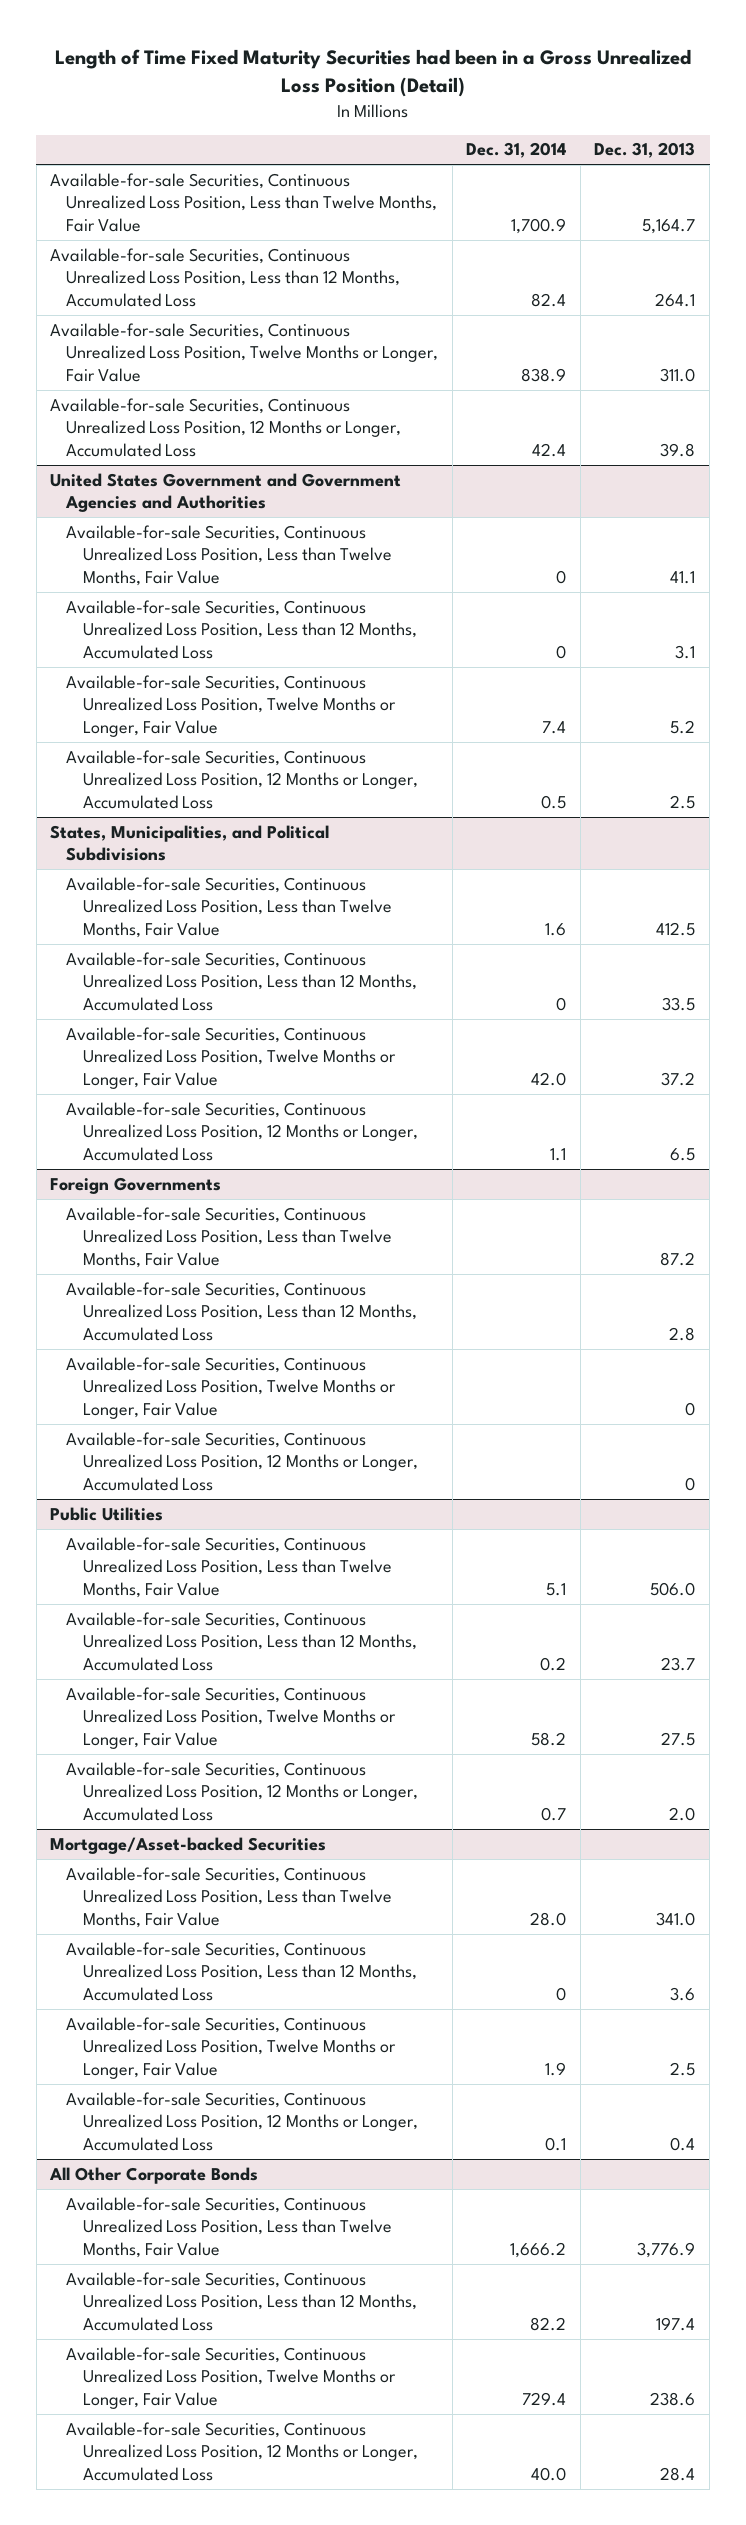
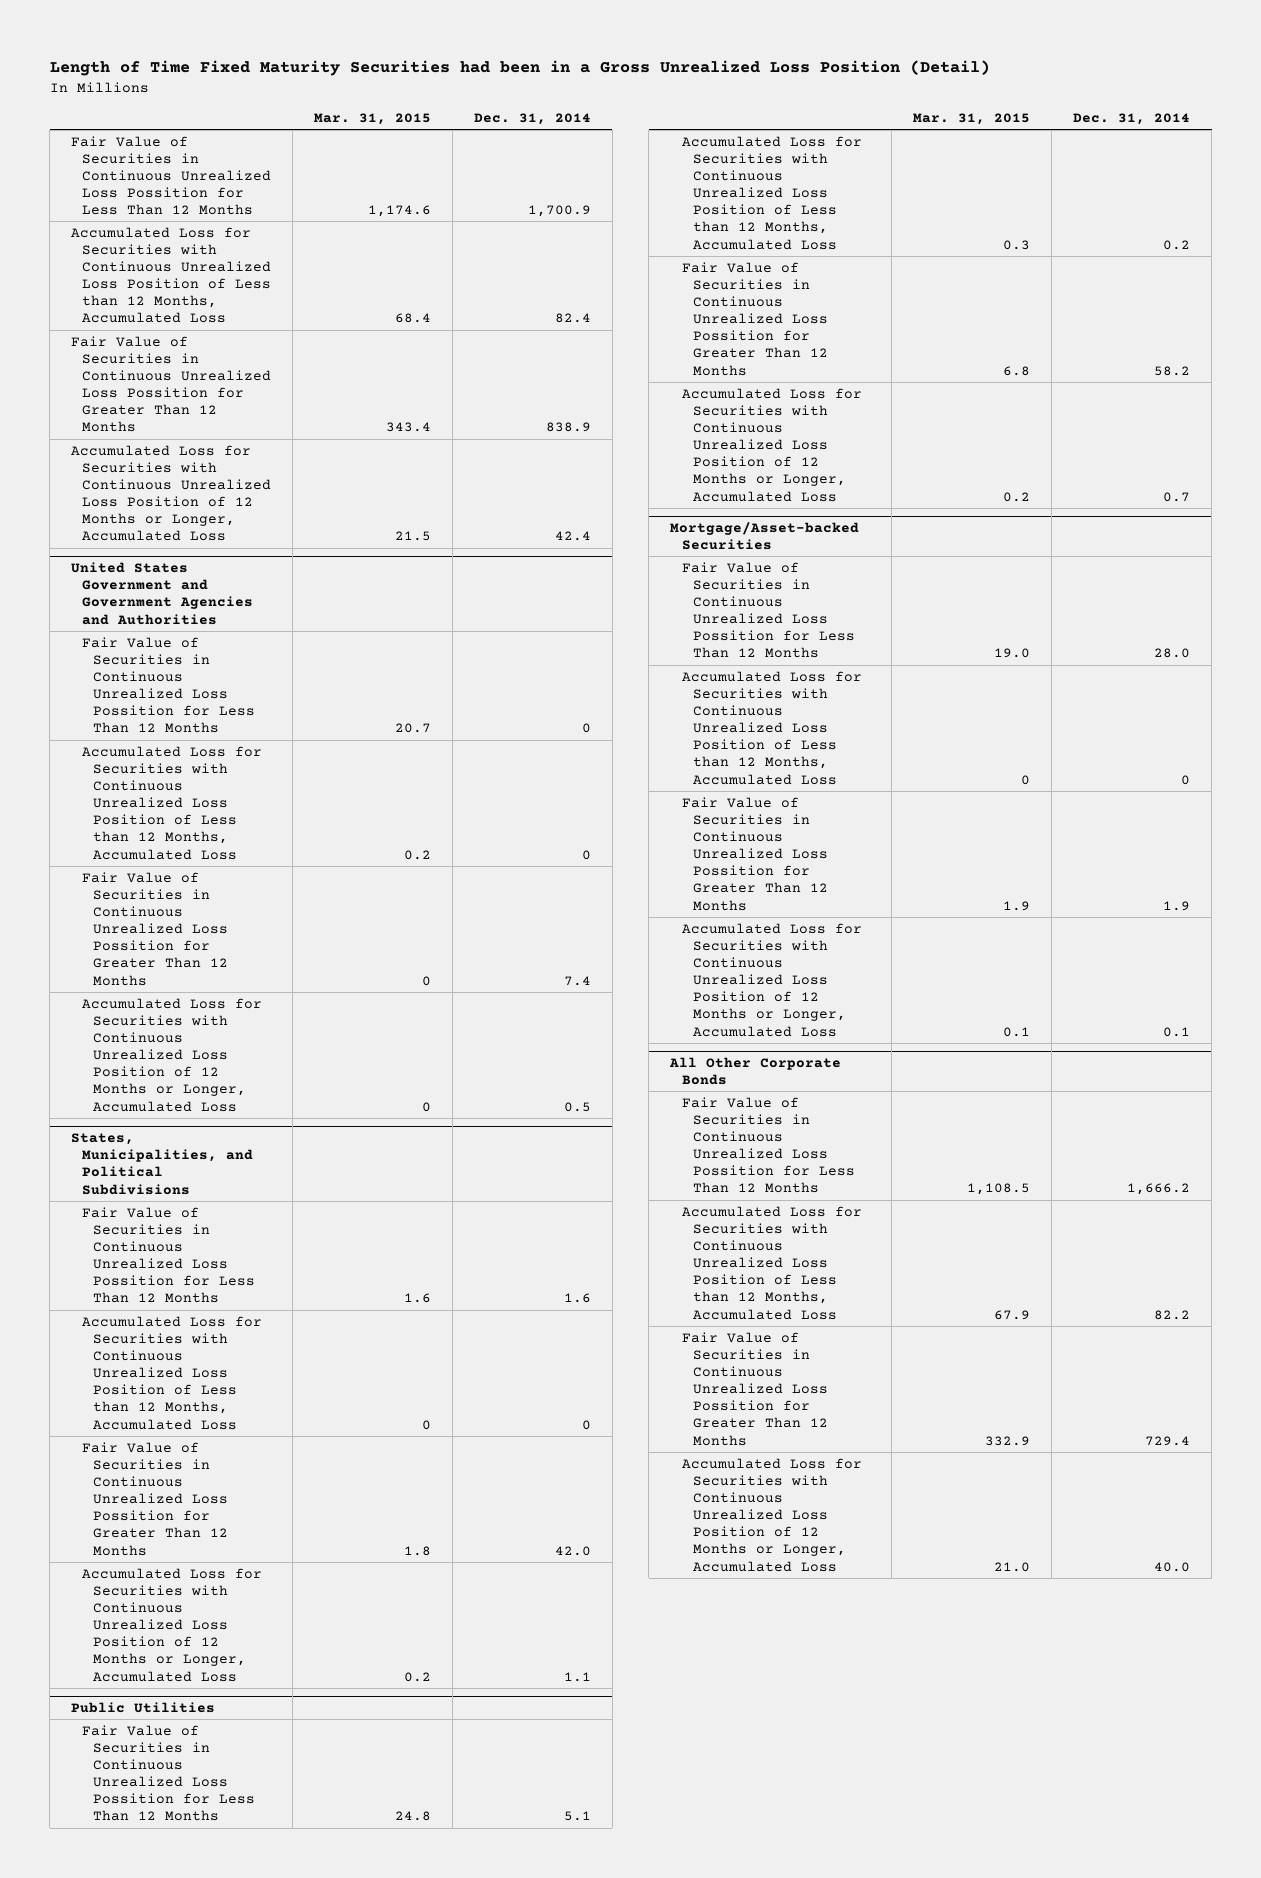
- | Dec. 31, 2014 | Dec. 31, 2013
+ | Mar. 31, 2015 | Dec. 31, 2014
- Available-for-sale Securities, Continuous Unrealized Loss Position, Less than Twelve Months, Fair Value | 1,700.9 | 5,164.7
- Available-for-sale Securities, Continuous Unrealized Loss Position, Less than 12 Months, Accumulated Loss | 82.4 | 264.1
- Available-for-sale Securities, Continuous Unrealized Loss Position, Twelve Months or Longer, Fair Value | 838.9 | 311.0
- Available-for-sale Securities, Continuous Unrealized Loss Position, 12 Months or Longer, Accumulated Loss | 42.4 | 39.8
+ Fair Value of Securities in Continuous Unrealized Loss Possition for Less Than 12 Months | 1,174.6 | 1,700.9
+ Accumulated Loss for Securities with Continuous Unrealized Loss Position of Less than 12 Months, Accumulated Loss | 68.4 | 82.4
+ Fair Value of Securities in Continuous Unrealized Loss Possition for Greater Than 12 Months | 343.4 | 838.9
+ Accumulated Loss for Securities with Continuous Unrealized Loss Position of 12 Months or Longer, Accumulated Loss | 21.5 | 42.4
@ United States Government and Government Agencies and Authorities
- Available-for-sale Securities, Continuous Unrealized Loss Position, Less than Twelve Months, Fair Value | 0 | 41.1
- Available-for-sale Securities, Continuous Unrealized Loss Position, Less than 12 Months, Accumulated Loss | 0 | 3.1
- Available-for-sale Securities, Continuous Unrealized Loss Position, Twelve Months or Longer, Fair Value | 7.4 | 5.2
- Available-for-sale Securities, Continuous Unrealized Loss Position, 12 Months or Longer, Accumulated Loss | 0.5 | 2.5
+ Fair Value of Securities in Continuous Unrealized Loss Possition for Less Than 12 Months | 20.7 | 0
+ Accumulated Loss for Securities with Continuous Unrealized Loss Position of Less than 12 Months, Accumulated Loss | 0.2 | 0
+ Fair Value of Securities in Continuous Unrealized Loss Possition for Greater Than 12 Months | 0 | 7.4
+ Accumulated Loss for Securities with Continuous Unrealized Loss Position of 12 Months or Longer, Accumulated Loss | 0 | 0.5
@ States, Municipalities, and Political Subdivisions
- Available-for-sale Securities, Continuous Unrealized Loss Position, Less than Twelve Months, Fair Value | 1.6 | 412.5
- Available-for-sale Securities, Continuous Unrealized Loss Position, Less than 12 Months, Accumulated Loss | 0 | 33.5
- Available-for-sale Securities, Continuous Unrealized Loss Position, Twelve Months or Longer, Fair Value | 42.0 | 37.2
- Available-for-sale Securities, Continuous Unrealized Loss Position, 12 Months or Longer, Accumulated Loss | 1.1 | 6.5
- Foreign Governments
- Available-for-sale Securities, Continuous Unrealized Loss Position, Less than Twelve Months, Fair Value | | 87.2
- Available-for-sale Securities, Continuous Unrealized Loss Position, Less than 12 Months, Accumulated Loss | | 2.8
- Available-for-sale Securities, Continuous Unrealized Loss Position, Twelve Months or Longer, Fair Value | | 0
- Available-for-sale Securities, Continuous Unrealized Loss Position, 12 Months or Longer, Accumulated Loss | | 0
@ States, Municipalities, and Political Subdivisions
+ Fair Value of Securities in Continuous Unrealized Loss Possition for Less Than 12 Months | 1.6 | 1.6
+ Accumulated Loss for Securities with Continuous Unrealized Loss Position of Less than 12 Months, Accumulated Loss | 0 | 0
+ Fair Value of Securities in Continuous Unrealized Loss Possition for Greater Than 12 Months | 1.8 | 42.0
+ Accumulated Loss for Securities with Continuous Unrealized Loss Position of 12 Months or Longer, Accumulated Loss | 0.2 | 1.1
@ Public Utilities
- Available-for-sale Securities, Continuous Unrealized Loss Position, Less than Twelve Months, Fair Value | 5.1 | 506.0
- Available-for-sale Securities, Continuous Unrealized Loss Position, Less than 12 Months, Accumulated Loss | 0.2 | 23.7
- Available-for-sale Securities, Continuous Unrealized Loss Position, Twelve Months or Longer, Fair Value | 58.2 | 27.5
- Available-for-sale Securities, Continuous Unrealized Loss Position, 12 Months or Longer, Accumulated Loss | 0.7 | 2.0
+ Fair Value of Securities in Continuous Unrealized Loss Possition for Less Than 12 Months | 24.8 | 5.1
+ Accumulated Loss for Securities with Continuous Unrealized Loss Position of Less than 12 Months, Accumulated Loss | 0.3 | 0.2
+ Fair Value of Securities in Continuous Unrealized Loss Possition for Greater Than 12 Months | 6.8 | 58.2
+ Accumulated Loss for Securities with Continuous Unrealized Loss Position of 12 Months or Longer, Accumulated Loss | 0.2 | 0.7
@ Mortgage/Asset-backed Securities
- Available-for-sale Securities, Continuous Unrealized Loss Position, Less than Twelve Months, Fair Value | 28.0 | 341.0
- Available-for-sale Securities, Continuous Unrealized Loss Position, Less than 12 Months, Accumulated Loss | 0 | 3.6
- Available-for-sale Securities, Continuous Unrealized Loss Position, Twelve Months or Longer, Fair Value | 1.9 | 2.5
- Available-for-sale Securities, Continuous Unrealized Loss Position, 12 Months or Longer, Accumulated Loss | 0.1 | 0.4
+ Fair Value of Securities in Continuous Unrealized Loss Possition for Less Than 12 Months | 19.0 | 28.0
+ Accumulated Loss for Securities with Continuous Unrealized Loss Position of Less than 12 Months, Accumulated Loss | 0 | 0
+ Fair Value of Securities in Continuous Unrealized Loss Possition for Greater Than 12 Months | 1.9 | 1.9
+ Accumulated Loss for Securities with Continuous Unrealized Loss Position of 12 Months or Longer, Accumulated Loss | 0.1 | 0.1
@ All Other Corporate Bonds
- Available-for-sale Securities, Continuous Unrealized Loss Position, Less than Twelve Months, Fair Value | 1,666.2 | 3,776.9
- Available-for-sale Securities, Continuous Unrealized Loss Position, Less than 12 Months, Accumulated Loss | 82.2 | 197.4
- Available-for-sale Securities, Continuous Unrealized Loss Position, Twelve Months or Longer, Fair Value | 729.4 | 238.6
- Available-for-sale Securities, Continuous Unrealized Loss Position, 12 Months or Longer, Accumulated Loss | 40.0 | 28.4
+ Fair Value of Securities in Continuous Unrealized Loss Possition for Less Than 12 Months | 1,108.5 | 1,666.2
+ Accumulated Loss for Securities with Continuous Unrealized Loss Position of Less than 12 Months, Accumulated Loss | 67.9 | 82.2
+ Fair Value of Securities in Continuous Unrealized Loss Possition for Greater Than 12 Months | 332.9 | 729.4
+ Accumulated Loss for Securities with Continuous Unrealized Loss Position of 12 Months or Longer, Accumulated Loss | 21.0 | 40.0

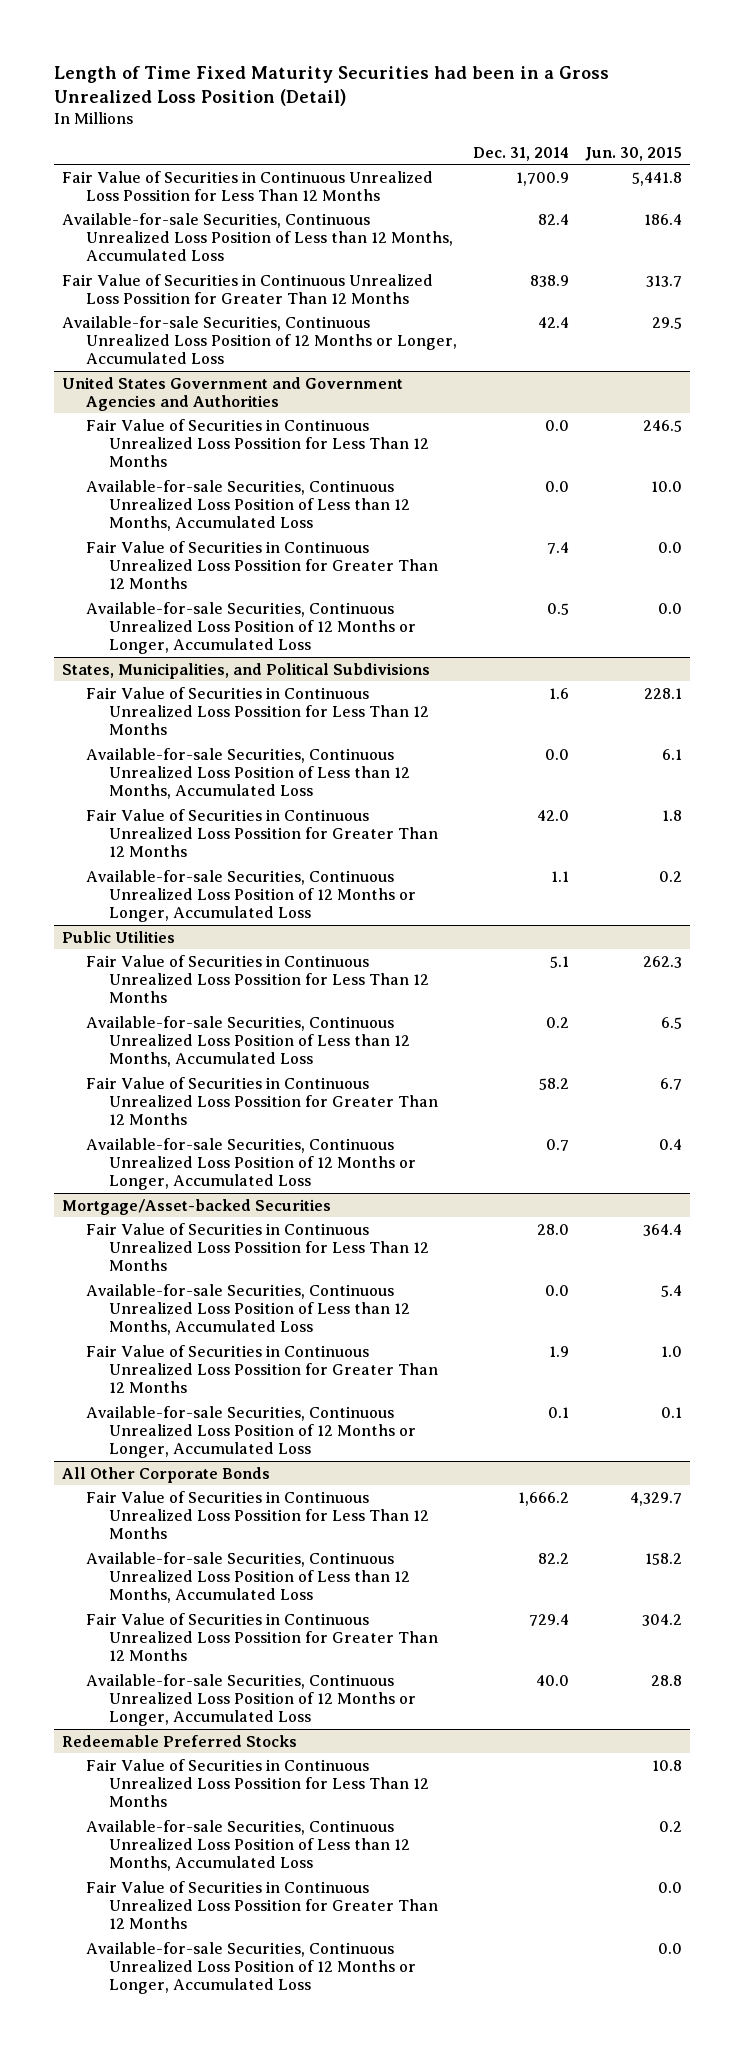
- | Mar. 31, 2015 | Dec. 31, 2014
+ | Dec. 31, 2014 | Jun. 30, 2015
- Accumulated Loss for Securities with Continuous Unrealized Loss Position of Less than 12 Months, Accumulated Loss | 68.4 | 82.4
+ Available-for-sale Securities, Continuous Unrealized Loss Position of Less than 12 Months, Accumulated Loss | 82.4 | 186.4
- Accumulated Loss for Securities with Continuous Unrealized Loss Position of 12 Months or Longer, Accumulated Loss | 21.5 | 42.4
+ Available-for-sale Securities, Continuous Unrealized Loss Position of 12 Months or Longer, Accumulated Loss | 42.4 | 29.5
@ United States Government and Government Agencies and Authorities
- Fair Value of Securities in Continuous Unrealized Loss Possition for Less Than 12 Months | 20.7 | 0
- Accumulated Loss for Securities with Continuous Unrealized Loss Position of Less than 12 Months, Accumulated Loss | 0.2 | 0
+ Fair Value of Securities in Continuous Unrealized Loss Possition for Less Than 12 Months | 0.0 | 246.5
+ Available-for-sale Securities, Continuous Unrealized Loss Position of Less than 12 Months, Accumulated Loss | 0.0 | 10.0
- Accumulated Loss for Securities with Continuous Unrealized Loss Position of 12 Months or Longer, Accumulated Loss | 0 | 0.5
+ Available-for-sale Securities, Continuous Unrealized Loss Position of 12 Months or Longer, Accumulated Loss | 0.5 | 0.0
@ States, Municipalities, and Political Subdivisions
- Accumulated Loss for Securities with Continuous Unrealized Loss Position of Less than 12 Months, Accumulated Loss | 0 | 0
+ Available-for-sale Securities, Continuous Unrealized Loss Position of Less than 12 Months, Accumulated Loss | 0.0 | 6.1
- Accumulated Loss for Securities with Continuous Unrealized Loss Position of 12 Months or Longer, Accumulated Loss | 0.2 | 1.1
+ Available-for-sale Securities, Continuous Unrealized Loss Position of 12 Months or Longer, Accumulated Loss | 1.1 | 0.2
@ Public Utilities
- Accumulated Loss for Securities with Continuous Unrealized Loss Position of Less than 12 Months, Accumulated Loss | 0.3 | 0.2
+ Available-for-sale Securities, Continuous Unrealized Loss Position of Less than 12 Months, Accumulated Loss | 0.2 | 6.5
- Accumulated Loss for Securities with Continuous Unrealized Loss Position of 12 Months or Longer, Accumulated Loss | 0.2 | 0.7
+ Available-for-sale Securities, Continuous Unrealized Loss Position of 12 Months or Longer, Accumulated Loss | 0.7 | 0.4
@ Mortgage/Asset-backed Securities
- Accumulated Loss for Securities with Continuous Unrealized Loss Position of Less than 12 Months, Accumulated Loss | 0 | 0
+ Available-for-sale Securities, Continuous Unrealized Loss Position of Less than 12 Months, Accumulated Loss | 0.0 | 5.4
- Accumulated Loss for Securities with Continuous Unrealized Loss Position of 12 Months or Longer, Accumulated Loss | 0.1 | 0.1
+ Available-for-sale Securities, Continuous Unrealized Loss Position of 12 Months or Longer, Accumulated Loss | 0.1 | 0.1
@ All Other Corporate Bonds
- Accumulated Loss for Securities with Continuous Unrealized Loss Position of Less than 12 Months, Accumulated Loss | 67.9 | 82.2
+ Available-for-sale Securities, Continuous Unrealized Loss Position of Less than 12 Months, Accumulated Loss | 82.2 | 158.2
- Accumulated Loss for Securities with Continuous Unrealized Loss Position of 12 Months or Longer, Accumulated Loss | 21.0 | 40.0
+ Available-for-sale Securities, Continuous Unrealized Loss Position of 12 Months or Longer, Accumulated Loss | 40.0 | 28.8
+ Redeemable Preferred Stocks
+ Fair Value of Securities in Continuous Unrealized Loss Possition for Less Than 12 Months | | 10.8
+ Available-for-sale Securities, Continuous Unrealized Loss Position of Less than 12 Months, Accumulated Loss | | 0.2
+ Fair Value of Securities in Continuous Unrealized Loss Possition for Greater Than 12 Months | | 0.0
+ Available-for-sale Securities, Continuous Unrealized Loss Position of 12 Months or Longer, Accumulated Loss | | 0.0

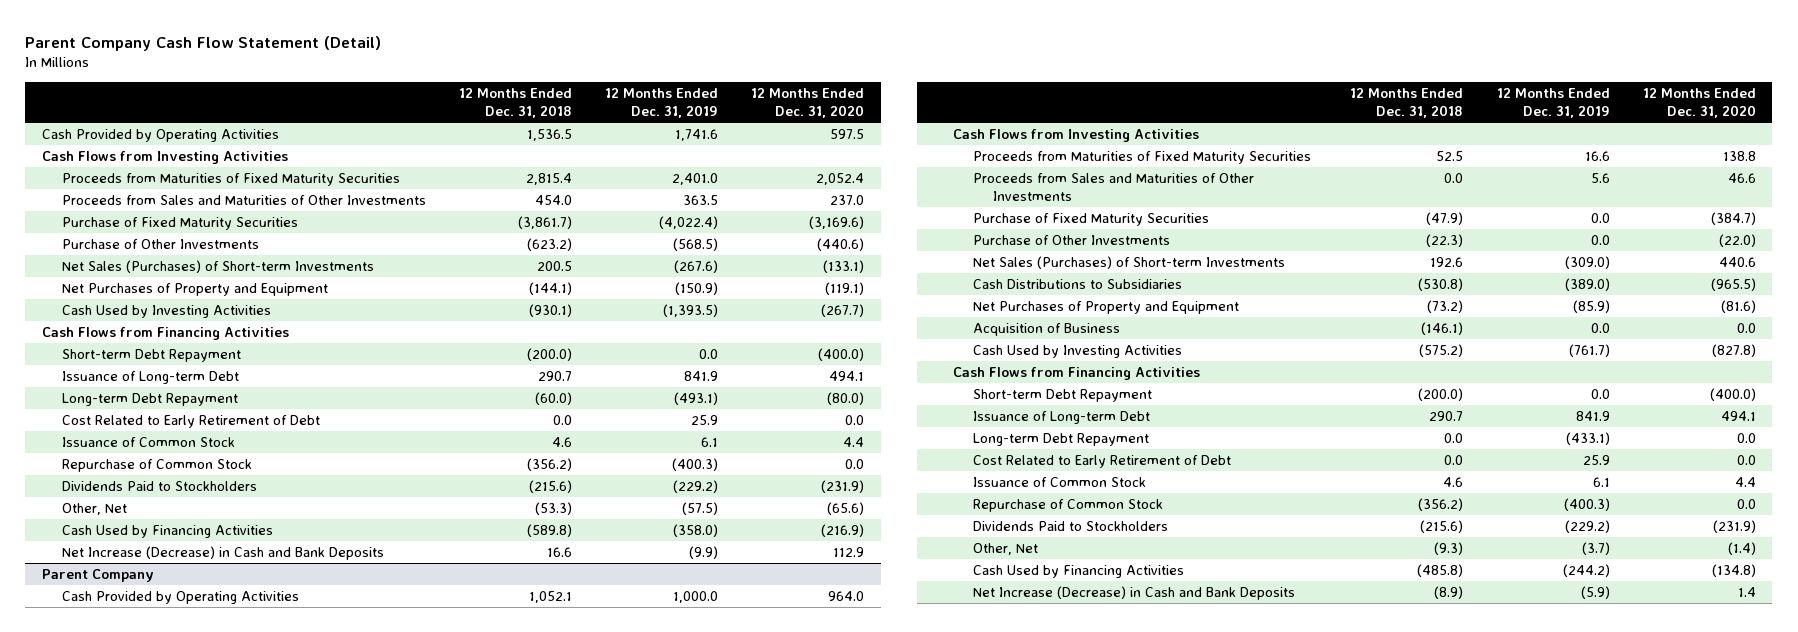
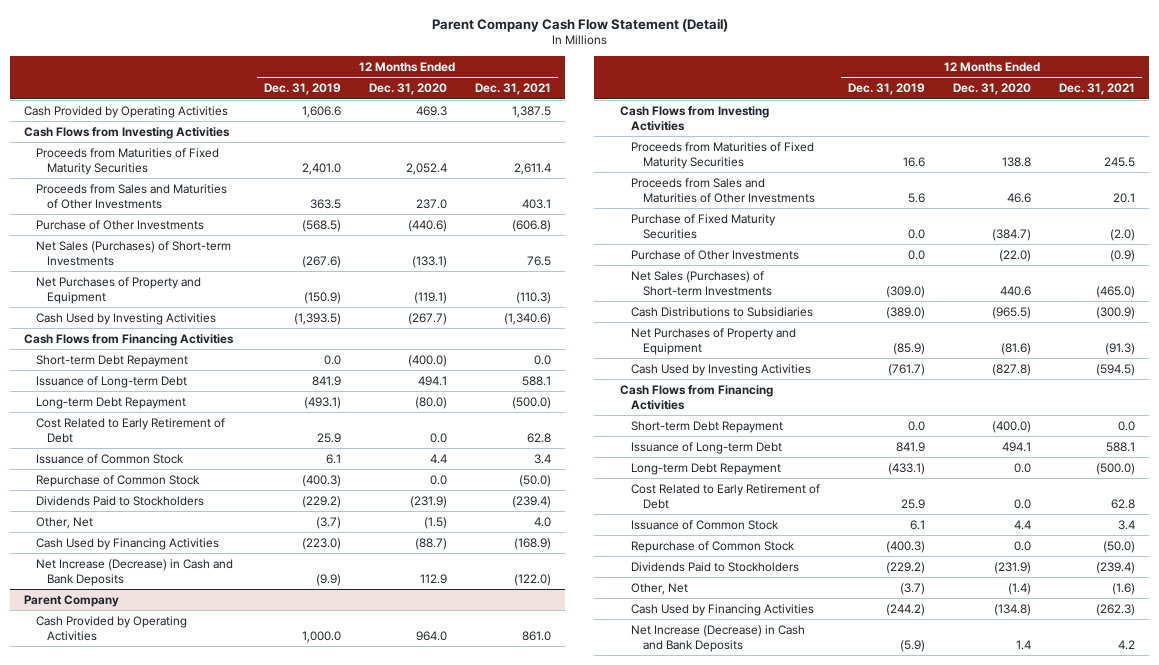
- | 12 Months Ended Dec. 31, 2018 | 12 Months Ended Dec. 31, 2019 | 12 Months Ended Dec. 31, 2020
+ | 12 Months Ended Dec. 31, 2019 | 12 Months Ended Dec. 31, 2020 | 12 Months Ended Dec. 31, 2021
- Cash Provided by Operating Activities | 1,536.5 | 1,741.6 | 597.5
+ Cash Provided by Operating Activities | 1,606.6 | 469.3 | 1,387.5
- Purchase of Fixed Maturity Securities | (3,861.7) | (4,022.4) | (3,169.6)
- Other, Net | (53.3) | (57.5) | (65.6)
- Cash Used by Financing Activities | (589.8) | (358.0) | (216.9)
+ Other, Net | (3.7) | (1.5) | 4.0
+ Cash Used by Financing Activities | (223.0) | (88.7) | (168.9)
@ Parent Company
- Acquisition of Business | (146.1) | 0.0 | 0.0

